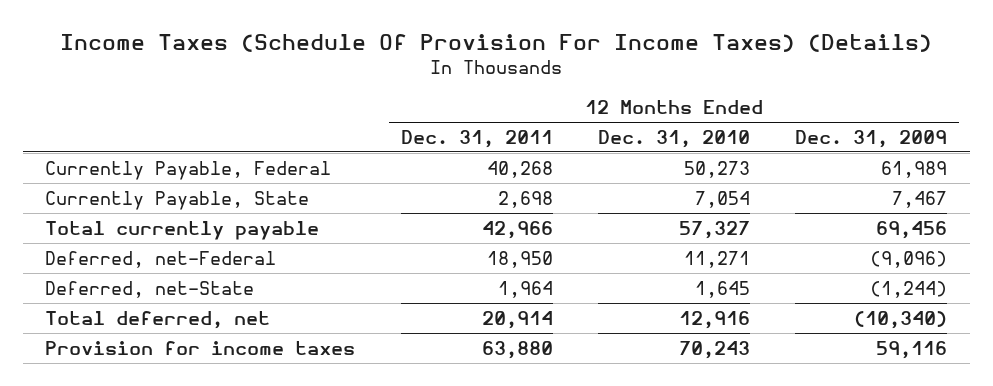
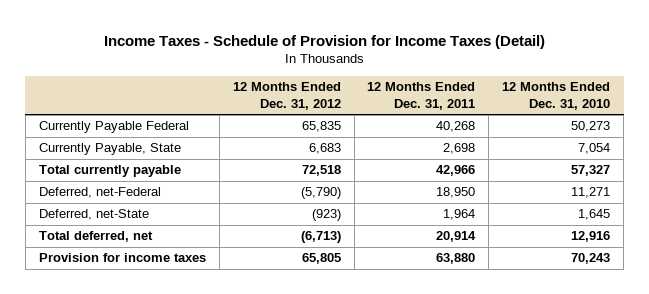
- Income Taxes (Schedule Of Provision For Income Taxes) (Details)
+ Income Taxes - Schedule of Provision for Income Taxes (Detail)
- | 12 Months Ended Dec. 31, 2011 | 12 Months Ended Dec. 31, 2010 | 12 Months Ended Dec. 31, 2009
+ | 12 Months Ended Dec. 31, 2012 | 12 Months Ended Dec. 31, 2011 | 12 Months Ended Dec. 31, 2010
- Currently Payable, Federal | 40,268 | 50,273 | 61,989
+ Currently Payable Federal | 65,835 | 40,268 | 50,273

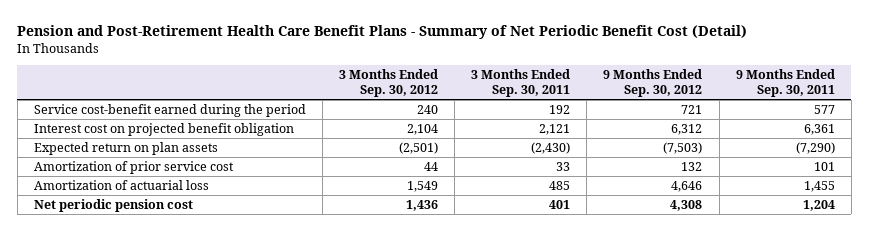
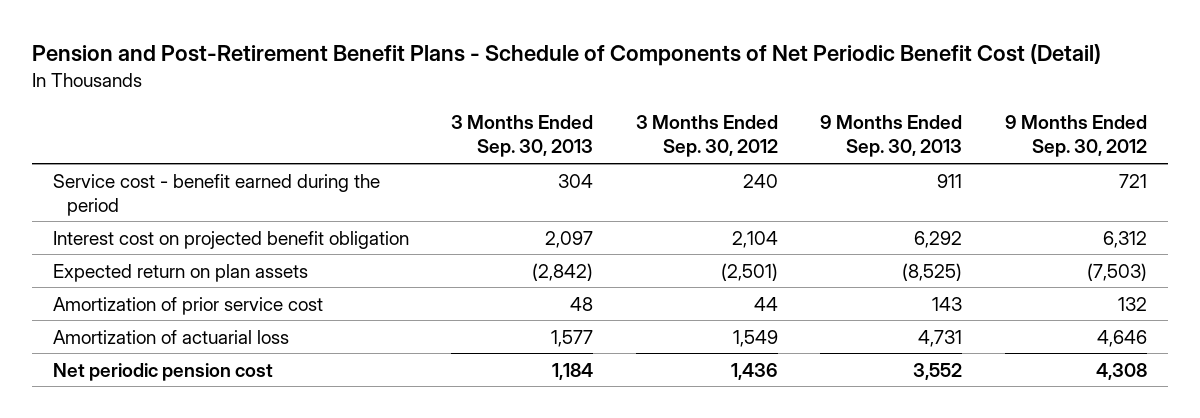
- Pension and Post-Retirement Health Care Benefit Plans - Summary of Net Periodic Benefit Cost (Detail)
+ Pension and Post-Retirement Benefit Plans - Schedule of Components of Net Periodic Benefit Cost (Detail)
- | 3 Months Ended Sep. 30, 2012 | 3 Months Ended Sep. 30, 2011 | 9 Months Ended Sep. 30, 2012 | 9 Months Ended Sep. 30, 2011
+ | 3 Months Ended Sep. 30, 2013 | 3 Months Ended Sep. 30, 2012 | 9 Months Ended Sep. 30, 2013 | 9 Months Ended Sep. 30, 2012
- Service cost-benefit earned during the period | 240 | 192 | 721 | 577
+ Service cost - benefit earned during the period | 304 | 240 | 911 | 721

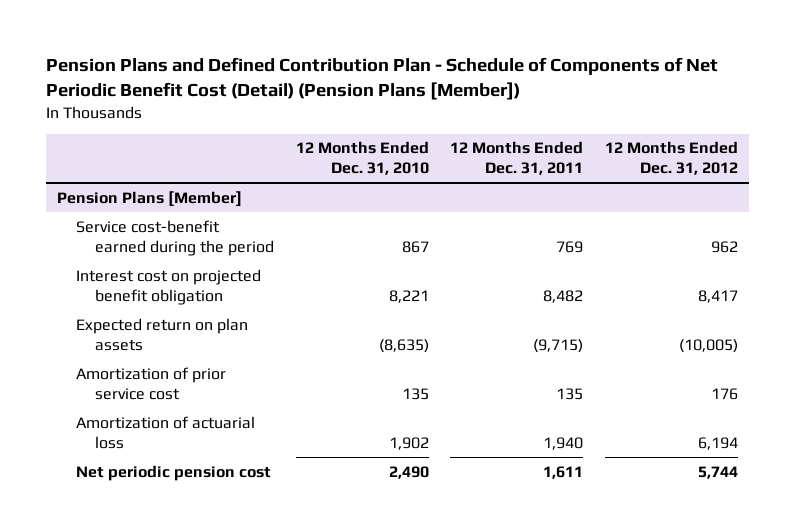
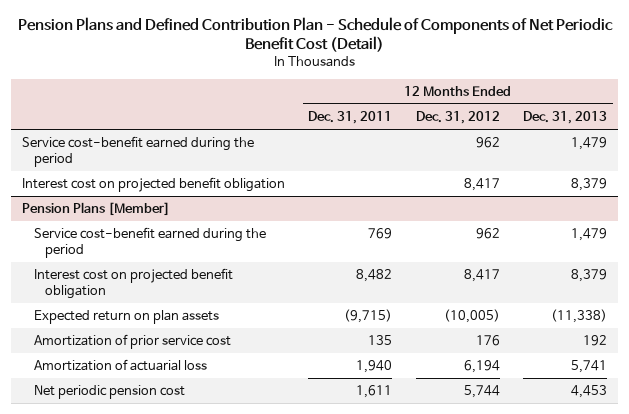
- Pension Plans and Defined Contribution Plan - Schedule of Components of Net Periodic Benefit Cost (Detail) (Pension Plans [Member])
+ Pension Plans and Defined Contribution Plan - Schedule of Components of Net Periodic Benefit Cost (Detail)
- | 12 Months Ended Dec. 31, 2010 | 12 Months Ended Dec. 31, 2011 | 12 Months Ended Dec. 31, 2012
+ | 12 Months Ended Dec. 31, 2011 | 12 Months Ended Dec. 31, 2012 | 12 Months Ended Dec. 31, 2013
+ Service cost-benefit earned during the period | | 962 | 1,479
+ Interest cost on projected benefit obligation | | 8,417 | 8,379

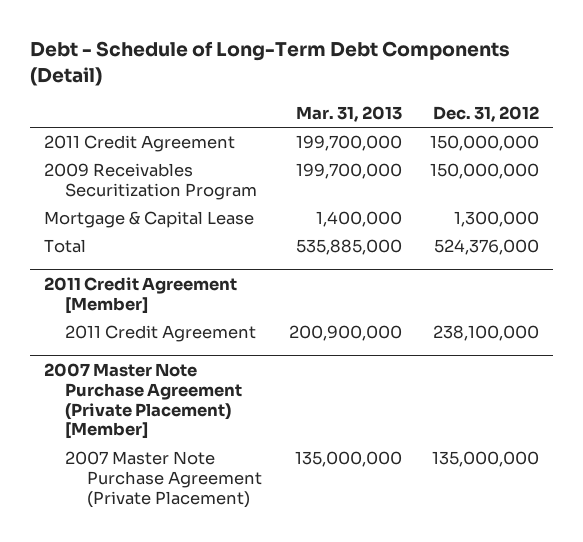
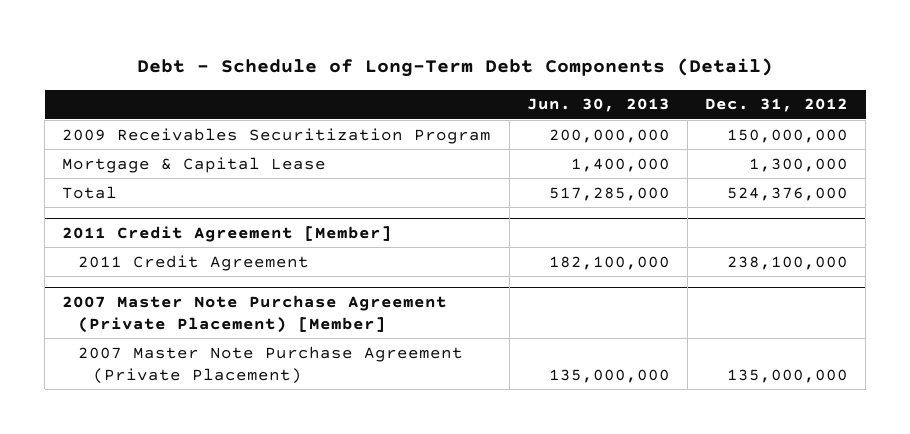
- | Mar. 31, 2013 | Dec. 31, 2012
+ | Jun. 30, 2013 | Dec. 31, 2012
- 2011 Credit Agreement | 199,700,000 | 150,000,000

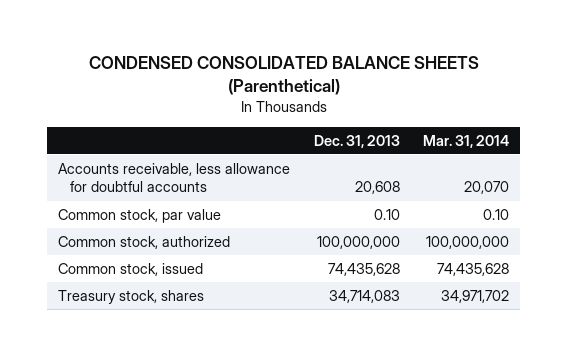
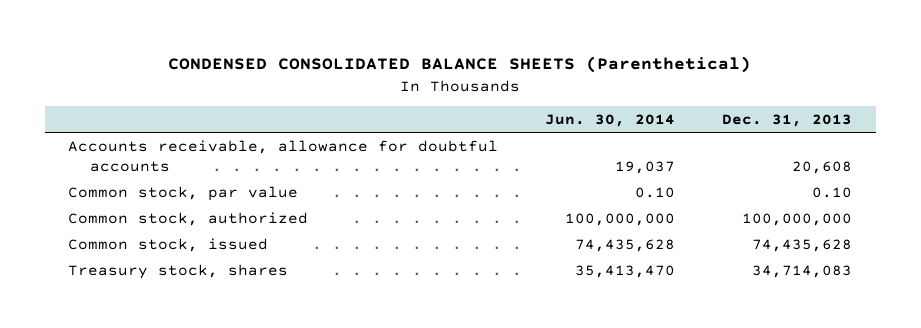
- | Dec. 31, 2013 | Mar. 31, 2014
+ | Jun. 30, 2014 | Dec. 31, 2013
- Accounts receivable, less allowance for doubtful accounts | 20,608 | 20,070
+ Accounts receivable, allowance for doubtful accounts | 19,037 | 20,608

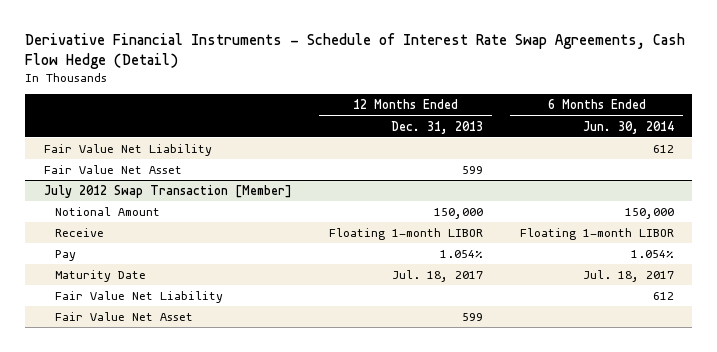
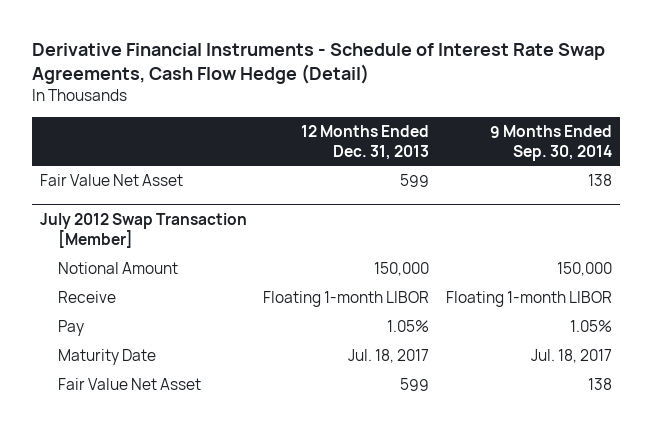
- | 12 Months Ended Dec. 31, 2013 | 6 Months Ended Jun. 30, 2014
+ | 12 Months Ended Dec. 31, 2013 | 9 Months Ended Sep. 30, 2014
- Fair Value Net Liability | | 612
@ July 2012 Swap Transaction [Member]
- Pay | 1.054% | 1.054%
+ Pay | 1.05% | 1.05%
- Fair Value Net Liability | | 612

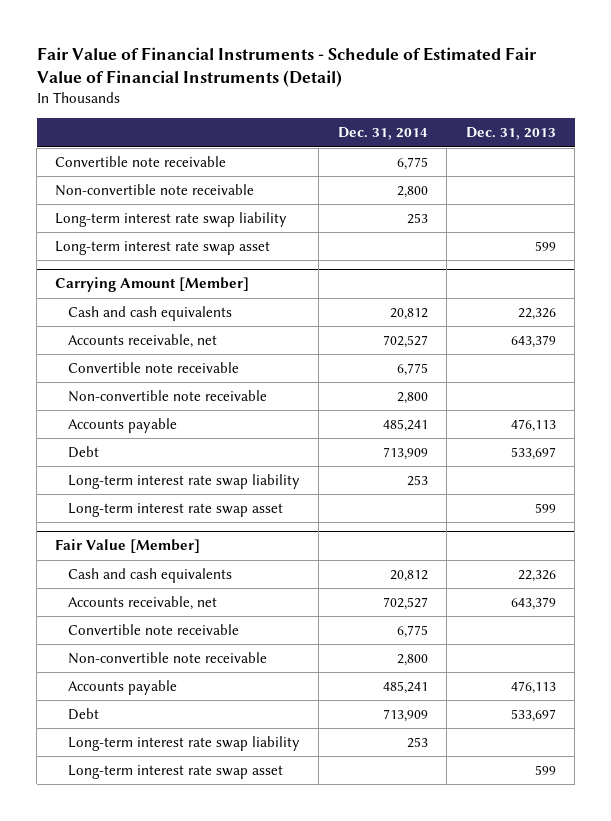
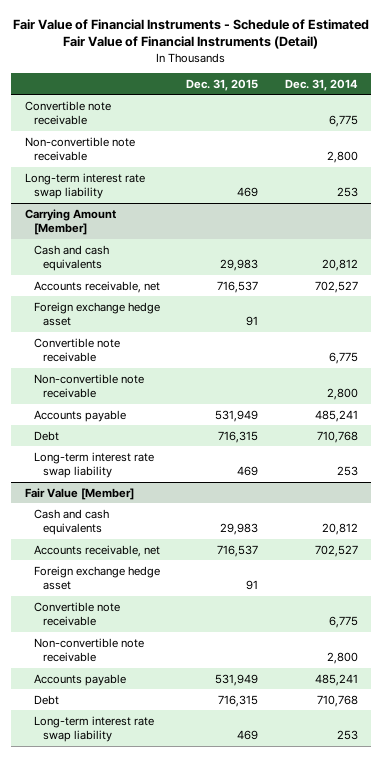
- | Dec. 31, 2014 | Dec. 31, 2013
+ | Dec. 31, 2015 | Dec. 31, 2014
- Long-term interest rate swap asset | | 599
@ Carrying Amount [Member]
+ Foreign exchange hedge asset | 91 |
- Debt | 713,909 | 533,697
+ Debt | 716,315 | 710,768
- Long-term interest rate swap asset | | 599
@ Fair Value [Member]
+ Foreign exchange hedge asset | 91 |
- Debt | 713,909 | 533,697
+ Debt | 716,315 | 710,768
- Long-term interest rate swap asset | | 599

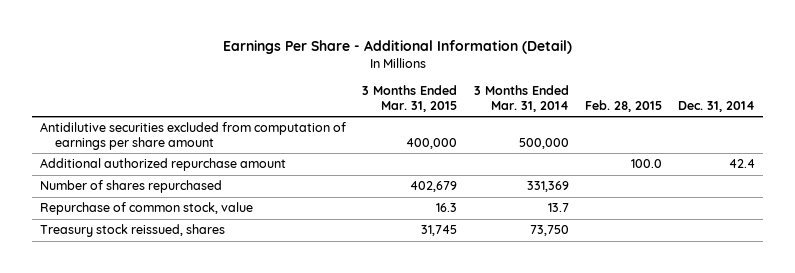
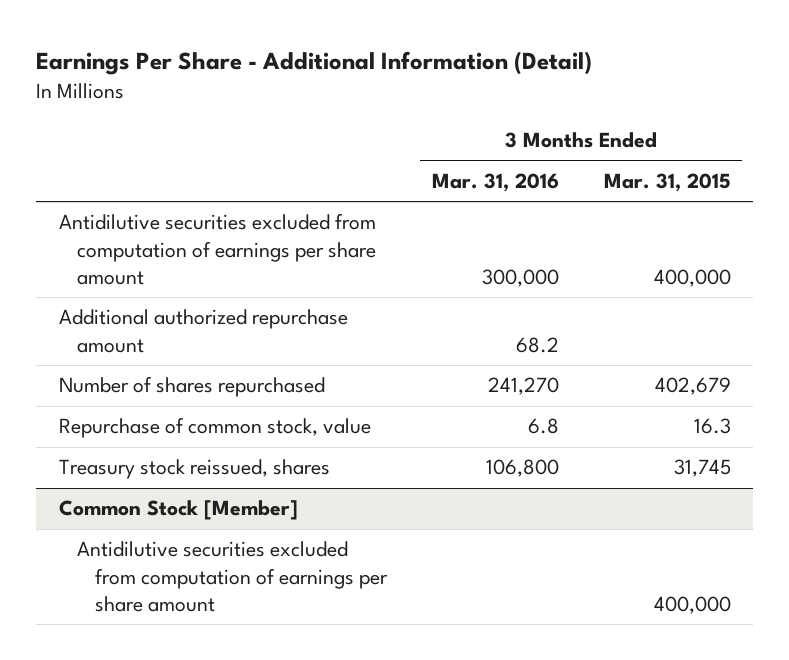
- | 3 Months Ended Mar. 31, 2015 | 3 Months Ended Mar. 31, 2014 | Feb. 28, 2015 | Dec. 31, 2014
+ | 3 Months Ended Mar. 31, 2016 | 3 Months Ended Mar. 31, 2015
+ Common Stock [Member]
+ Antidilutive securities excluded from computation of earnings per share amount | | 400,000

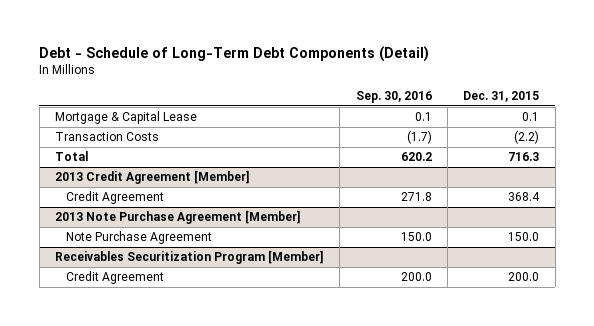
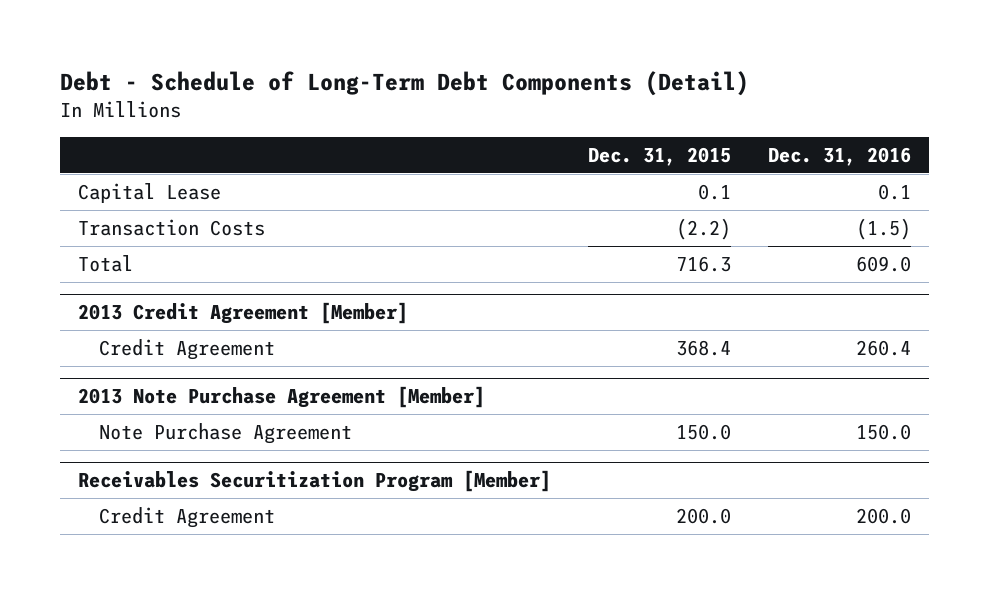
- | Sep. 30, 2016 | Dec. 31, 2015
+ | Dec. 31, 2015 | Dec. 31, 2016
- Mortgage & Capital Lease | 0.1 | 0.1
+ Capital Lease | 0.1 | 0.1

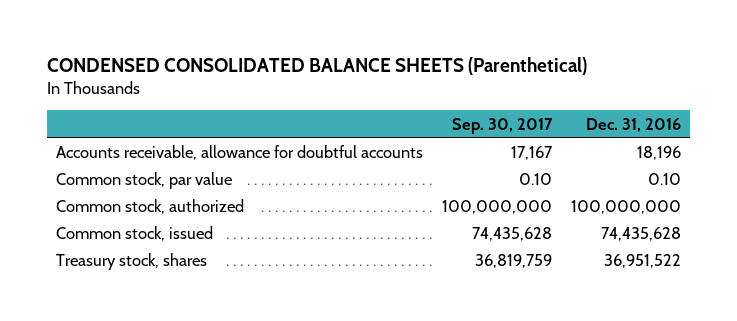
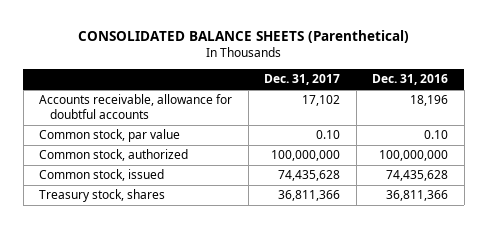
- CONDENSED CONSOLIDATED BALANCE SHEETS (Parenthetical)
+ CONSOLIDATED BALANCE SHEETS (Parenthetical)
- | Sep. 30, 2017 | Dec. 31, 2016
+ | Dec. 31, 2017 | Dec. 31, 2016
- Treasury stock, shares | 36,819,759 | 36,951,522
+ Treasury stock, shares | 36,811,366 | 36,811,366

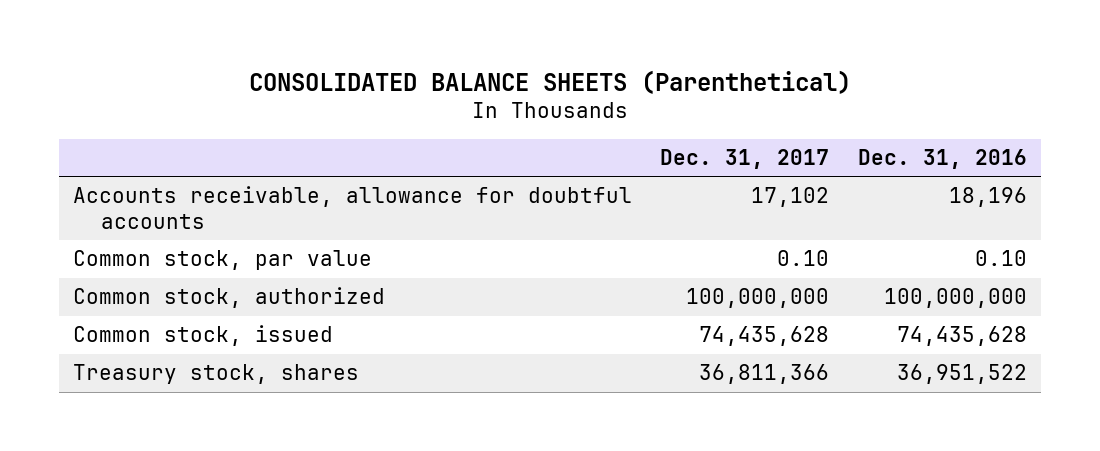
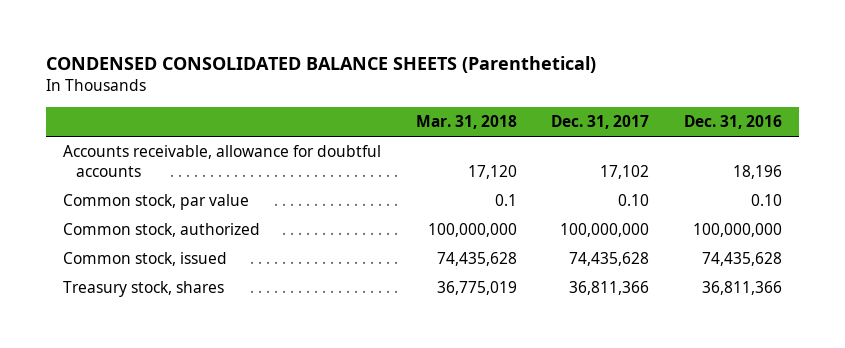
- CONSOLIDATED BALANCE SHEETS (Parenthetical)
+ CONDENSED CONSOLIDATED BALANCE SHEETS (Parenthetical)
- | Dec. 31, 2017 | Dec. 31, 2016
+ | Mar. 31, 2018 | Dec. 31, 2017 | Dec. 31, 2016
- Treasury stock, shares | 36,811,366 | 36,951,522
+ Treasury stock, shares | 36,775,019 | 36,811,366 | 36,811,366

